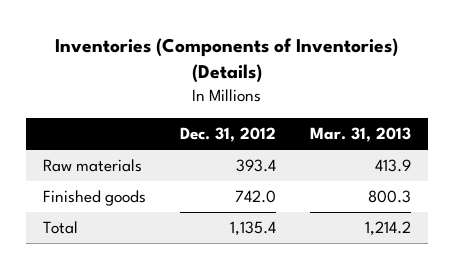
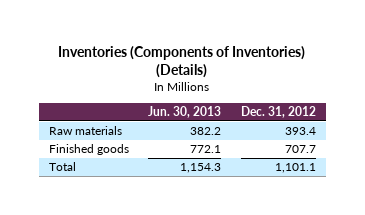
- | Dec. 31, 2012 | Mar. 31, 2013
+ | Jun. 30, 2013 | Dec. 31, 2012
- Finished goods | 742.0 | 800.3
- Total | 1,135.4 | 1,214.2
+ Finished goods | 772.1 | 707.7
+ Total | 1,154.3 | 1,101.1

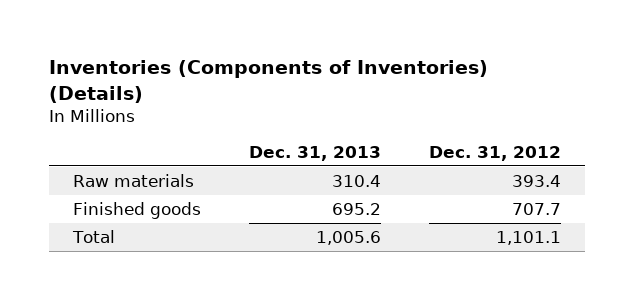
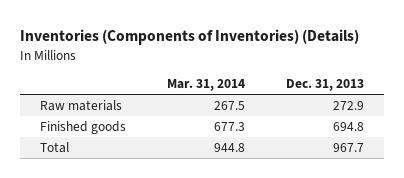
- | Dec. 31, 2013 | Dec. 31, 2012
+ | Mar. 31, 2014 | Dec. 31, 2013
- Raw materials | 310.4 | 393.4
- Finished goods | 695.2 | 707.7
- Total | 1,005.6 | 1,101.1
+ Raw materials | 267.5 | 272.9
+ Finished goods | 677.3 | 694.8
+ Total | 944.8 | 967.7

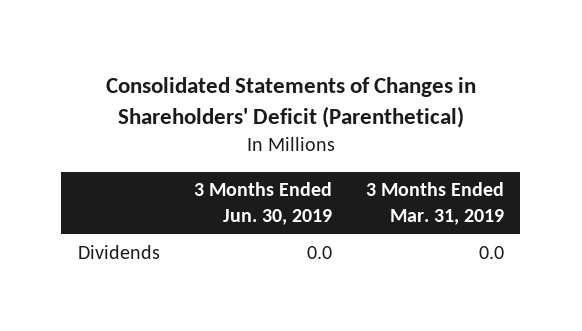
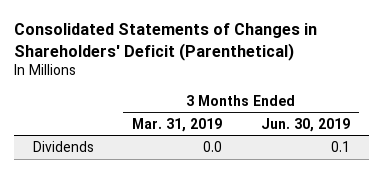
- | 3 Months Ended Jun. 30, 2019 | 3 Months Ended Mar. 31, 2019
+ | 3 Months Ended Mar. 31, 2019 | 3 Months Ended Jun. 30, 2019
- Dividends | 0.0 | 0.0
+ Dividends | 0.0 | 0.1

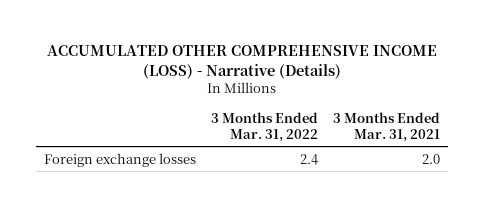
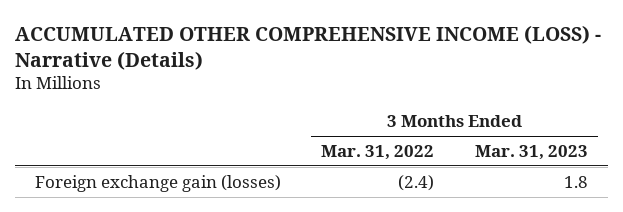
- | 3 Months Ended Mar. 31, 2022 | 3 Months Ended Mar. 31, 2021
+ | 3 Months Ended Mar. 31, 2022 | 3 Months Ended Mar. 31, 2023
- Foreign exchange losses | 2.4 | 2.0
+ Foreign exchange gain (losses) | (2.4) | 1.8

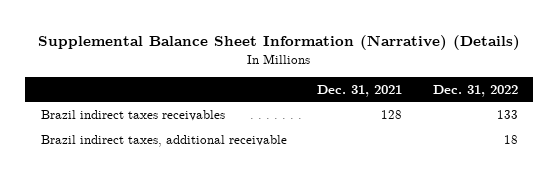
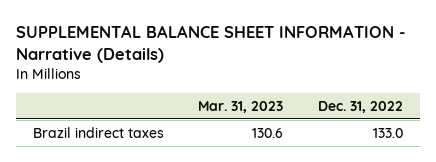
- Supplemental Balance Sheet Information (Narrative) (Details)
+ SUPPLEMENTAL BALANCE SHEET INFORMATION - Narrative (Details)
- | Dec. 31, 2021 | Dec. 31, 2022
+ | Mar. 31, 2023 | Dec. 31, 2022
- Brazil indirect taxes receivables | 128 | 133
- Brazil indirect taxes, additional receivable | | 18
+ Brazil indirect taxes | 130.6 | 133.0

